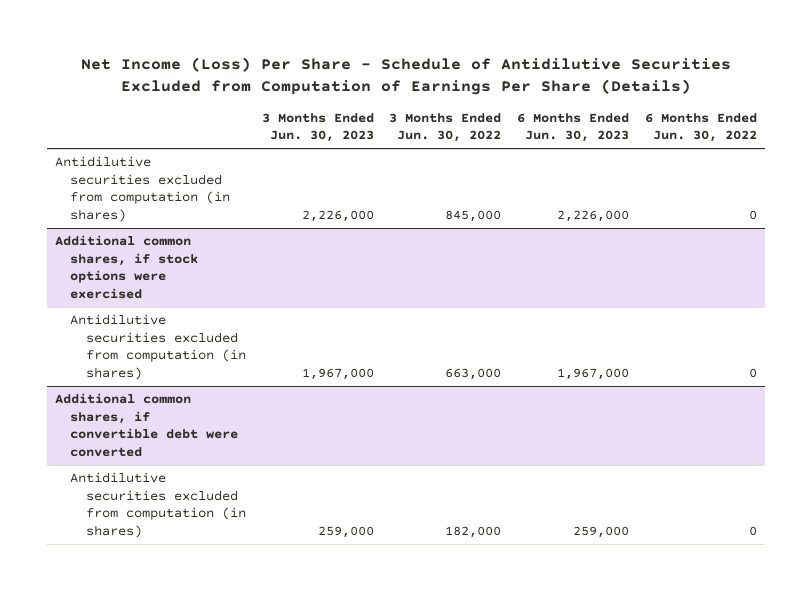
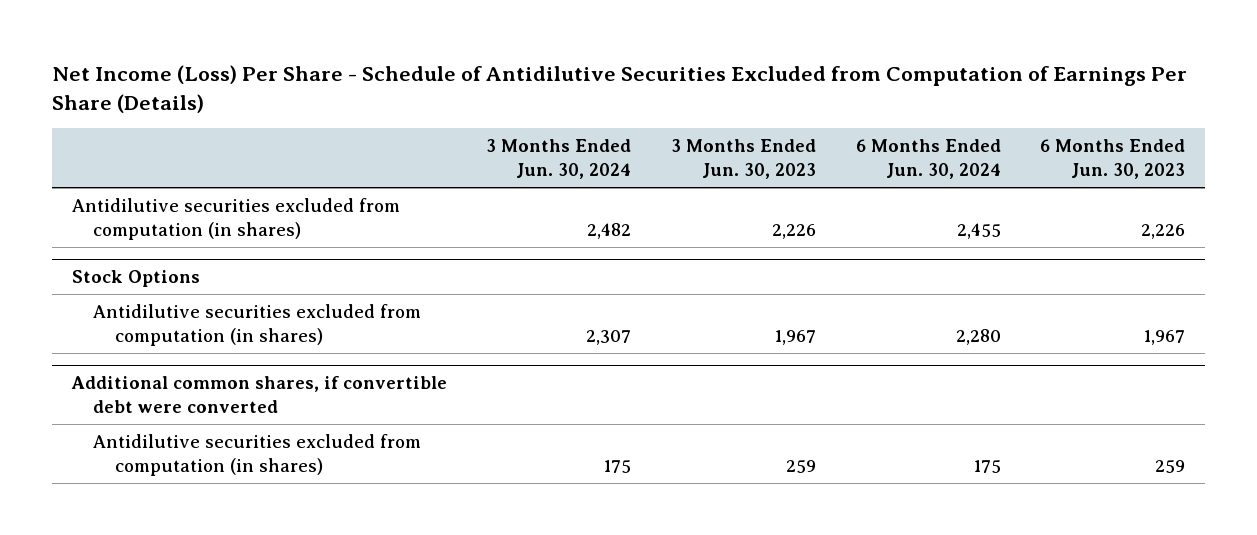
- | 3 Months Ended Jun. 30, 2023 | 3 Months Ended Jun. 30, 2022 | 6 Months Ended Jun. 30, 2023 | 6 Months Ended Jun. 30, 2022
+ | 3 Months Ended Jun. 30, 2024 | 3 Months Ended Jun. 30, 2023 | 6 Months Ended Jun. 30, 2024 | 6 Months Ended Jun. 30, 2023
- Antidilutive securities excluded from computation (in shares) | 2,226,000 | 845,000 | 2,226,000 | 0
- Additional common shares, if stock options were exercised
- Antidilutive securities excluded from computation (in shares) | 1,967,000 | 663,000 | 1,967,000 | 0
+ Antidilutive securities excluded from computation (in shares) | 2,482 | 2,226 | 2,455 | 2,226
+ Stock Options
+ Antidilutive securities excluded from computation (in shares) | 2,307 | 1,967 | 2,280 | 1,967
@ Additional common shares, if convertible debt were converted
- Antidilutive securities excluded from computation (in shares) | 259,000 | 182,000 | 259,000 | 0
+ Antidilutive securities excluded from computation (in shares) | 175 | 259 | 175 | 259

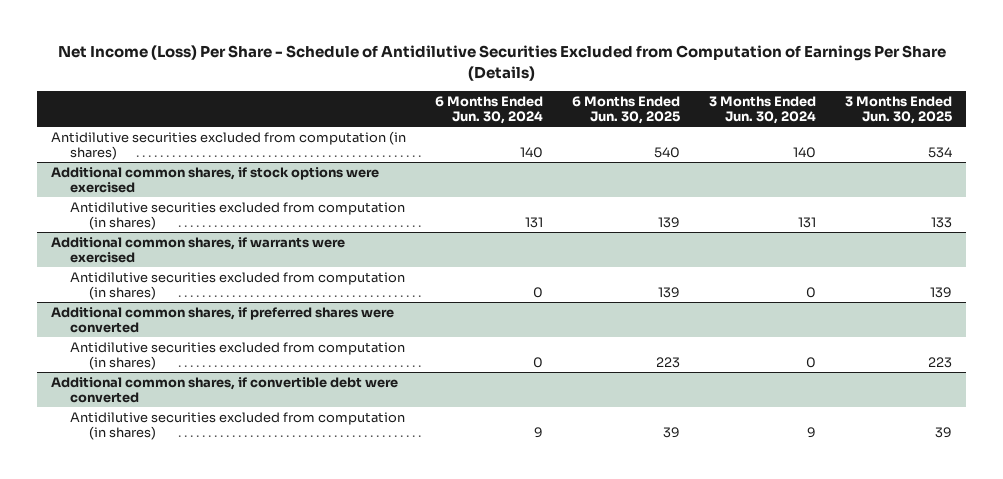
- | 3 Months Ended Jun. 30, 2024 | 3 Months Ended Jun. 30, 2023 | 6 Months Ended Jun. 30, 2024 | 6 Months Ended Jun. 30, 2023
+ | 6 Months Ended Jun. 30, 2024 | 6 Months Ended Jun. 30, 2025 | 3 Months Ended Jun. 30, 2024 | 3 Months Ended Jun. 30, 2025
- Antidilutive securities excluded from computation (in shares) | 2,482 | 2,226 | 2,455 | 2,226
- Stock Options
- Antidilutive securities excluded from computation (in shares) | 2,307 | 1,967 | 2,280 | 1,967
+ Antidilutive securities excluded from computation (in shares) | 140 | 540 | 140 | 534
+ Additional common shares, if stock options were exercised
+ Antidilutive securities excluded from computation (in shares) | 131 | 139 | 131 | 133
+ Additional common shares, if warrants were exercised
+ Antidilutive securities excluded from computation (in shares) | 0 | 139 | 0 | 139
+ Additional common shares, if preferred shares were converted
+ Antidilutive securities excluded from computation (in shares) | 0 | 223 | 0 | 223
@ Additional common shares, if convertible debt were converted
- Antidilutive securities excluded from computation (in shares) | 175 | 259 | 175 | 259
+ Antidilutive securities excluded from computation (in shares) | 9 | 39 | 9 | 39

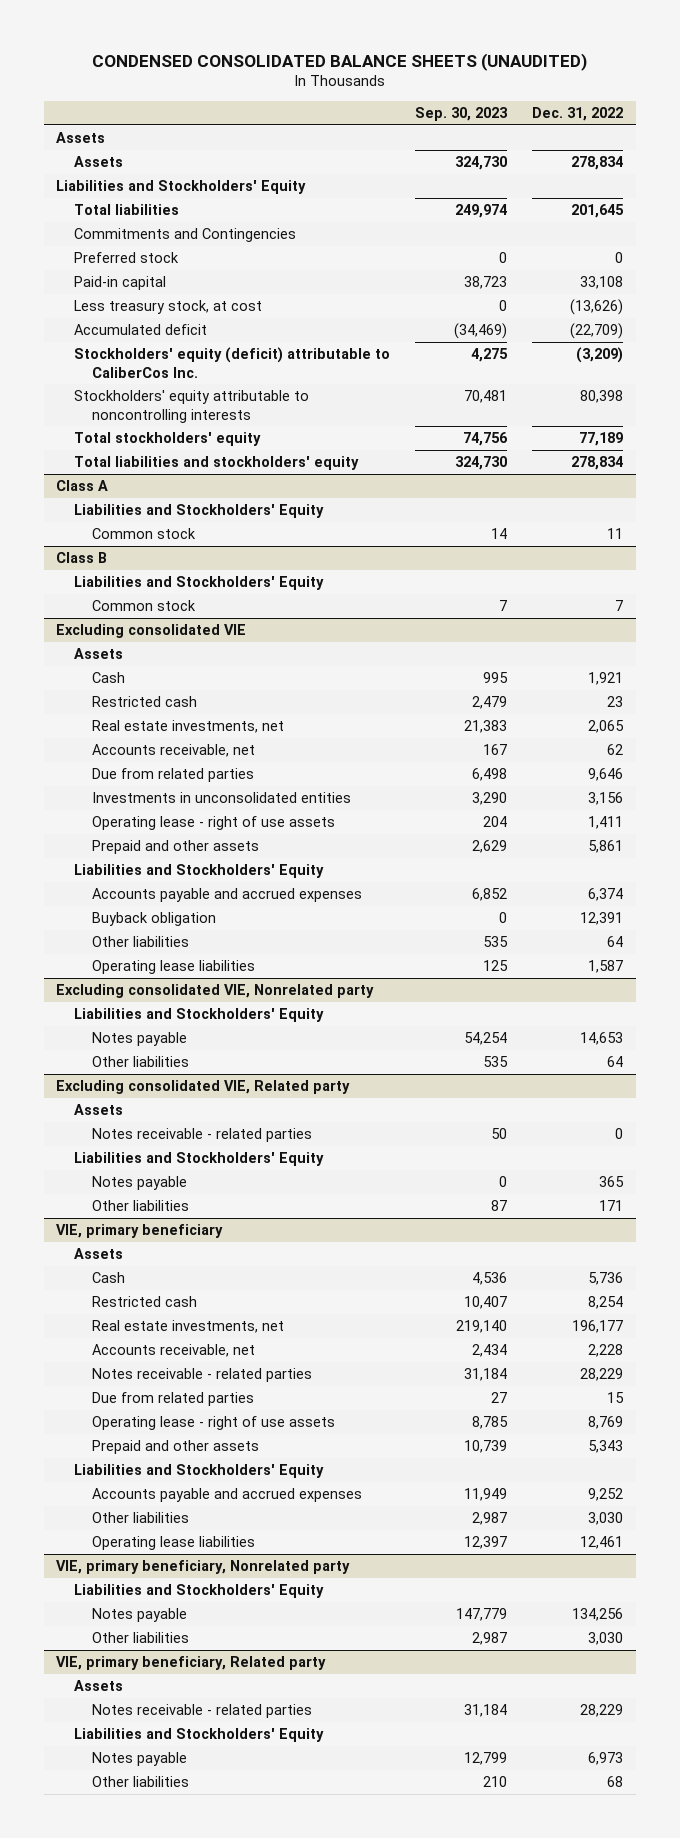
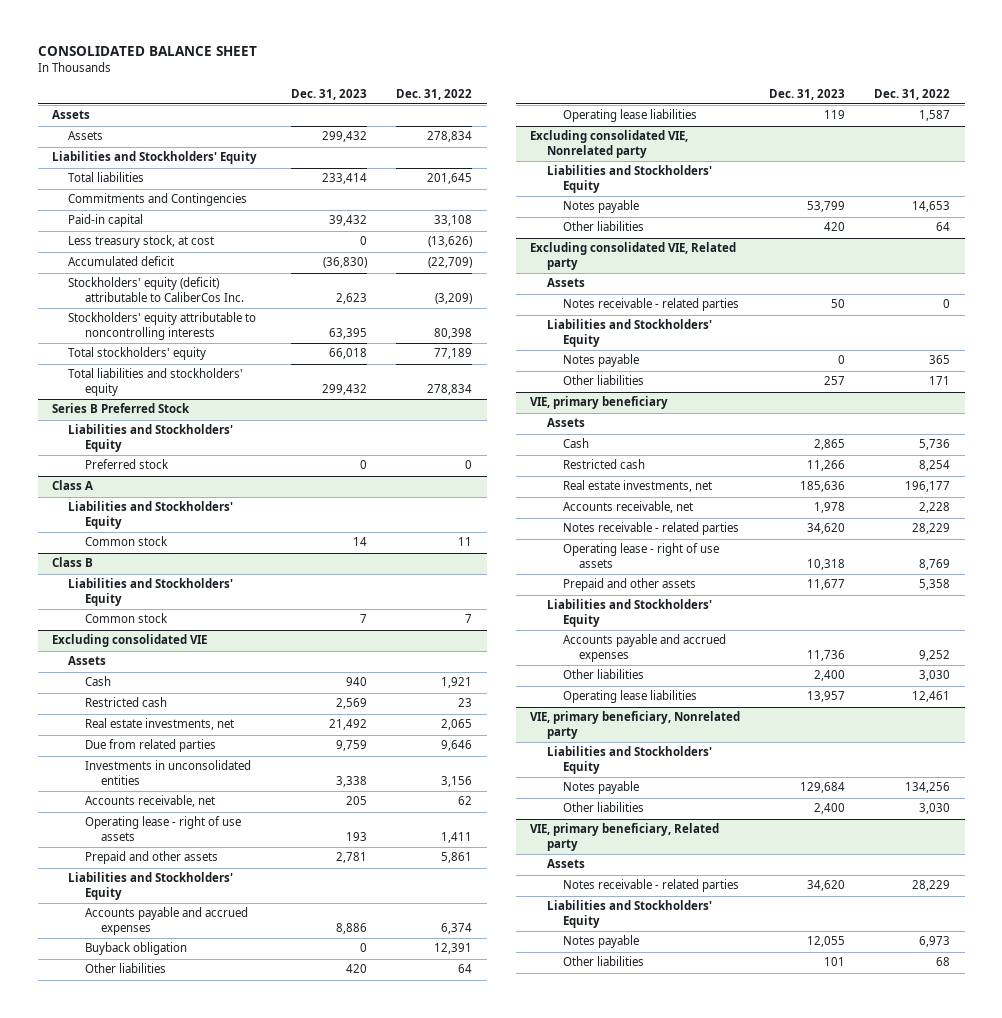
- CONDENSED CONSOLIDATED BALANCE SHEETS (UNAUDITED)
+ CONSOLIDATED BALANCE SHEET
- | Sep. 30, 2023 | Dec. 31, 2022
+ | Dec. 31, 2023 | Dec. 31, 2022
- Preferred stock | 0 | 0
+ Series B Preferred Stock
+ Liabilities and Stockholders' Equity
+ Preferred stock | 0 | 0
@ Excluding consolidated VIE
moved down: Accounts receivable, net | 205 | 62
@ VIE, primary beneficiary
- Due from related parties | 27 | 15
- Prepaid and other assets | 10,739 | 5,343
+ Prepaid and other assets | 11,677 | 5,358

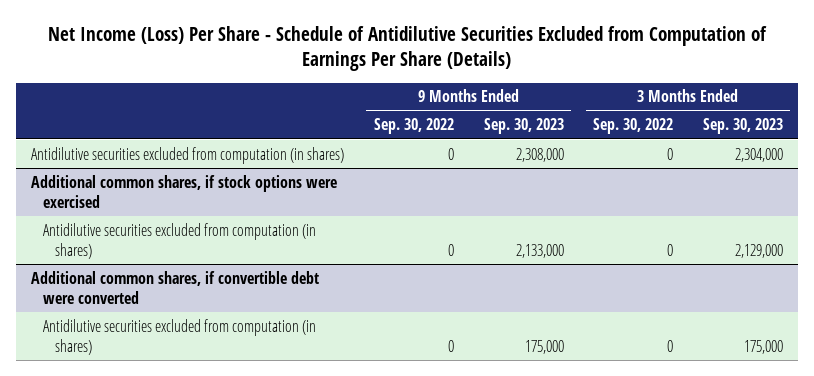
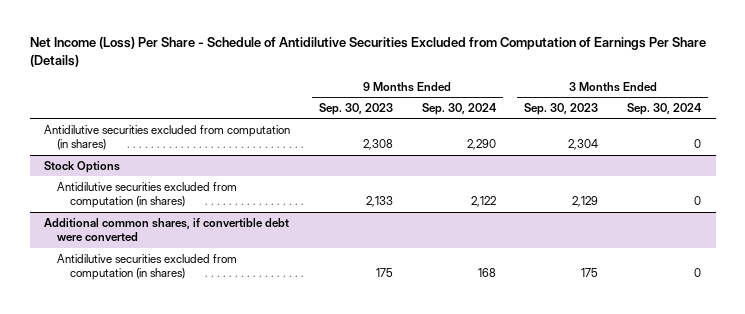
- | 9 Months Ended Sep. 30, 2022 | 9 Months Ended Sep. 30, 2023 | 3 Months Ended Sep. 30, 2022 | 3 Months Ended Sep. 30, 2023
+ | 9 Months Ended Sep. 30, 2023 | 9 Months Ended Sep. 30, 2024 | 3 Months Ended Sep. 30, 2023 | 3 Months Ended Sep. 30, 2024
- Antidilutive securities excluded from computation (in shares) | 0 | 2,308,000 | 0 | 2,304,000
- Additional common shares, if stock options were exercised
- Antidilutive securities excluded from computation (in shares) | 0 | 2,133,000 | 0 | 2,129,000
+ Antidilutive securities excluded from computation (in shares) | 2,308 | 2,290 | 2,304 | 0
+ Stock Options
+ Antidilutive securities excluded from computation (in shares) | 2,133 | 2,122 | 2,129 | 0
@ Additional common shares, if convertible debt were converted
- Antidilutive securities excluded from computation (in shares) | 0 | 175,000 | 0 | 175,000
+ Antidilutive securities excluded from computation (in shares) | 175 | 168 | 175 | 0

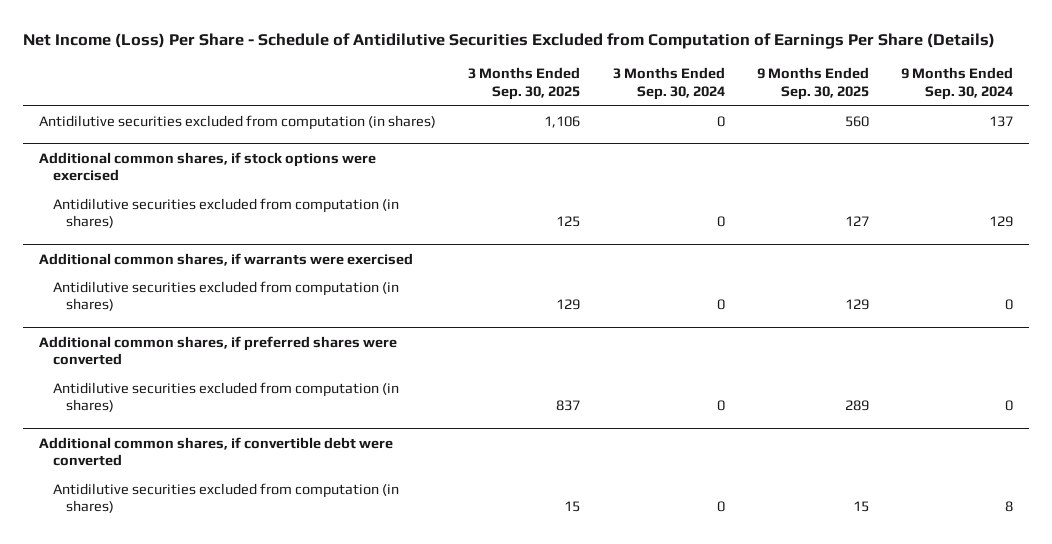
- | 9 Months Ended Sep. 30, 2023 | 9 Months Ended Sep. 30, 2024 | 3 Months Ended Sep. 30, 2023 | 3 Months Ended Sep. 30, 2024
+ | 3 Months Ended Sep. 30, 2025 | 3 Months Ended Sep. 30, 2024 | 9 Months Ended Sep. 30, 2025 | 9 Months Ended Sep. 30, 2024
- Antidilutive securities excluded from computation (in shares) | 2,308 | 2,290 | 2,304 | 0
- Stock Options
- Antidilutive securities excluded from computation (in shares) | 2,133 | 2,122 | 2,129 | 0
+ Antidilutive securities excluded from computation (in shares) | 1,106 | 0 | 560 | 137
+ Additional common shares, if stock options were exercised
+ Antidilutive securities excluded from computation (in shares) | 125 | 0 | 127 | 129
+ Additional common shares, if warrants were exercised
+ Antidilutive securities excluded from computation (in shares) | 129 | 0 | 129 | 0
+ Additional common shares, if preferred shares were converted
+ Antidilutive securities excluded from computation (in shares) | 837 | 0 | 289 | 0
@ Additional common shares, if convertible debt were converted
- Antidilutive securities excluded from computation (in shares) | 175 | 168 | 175 | 0
+ Antidilutive securities excluded from computation (in shares) | 15 | 0 | 15 | 8

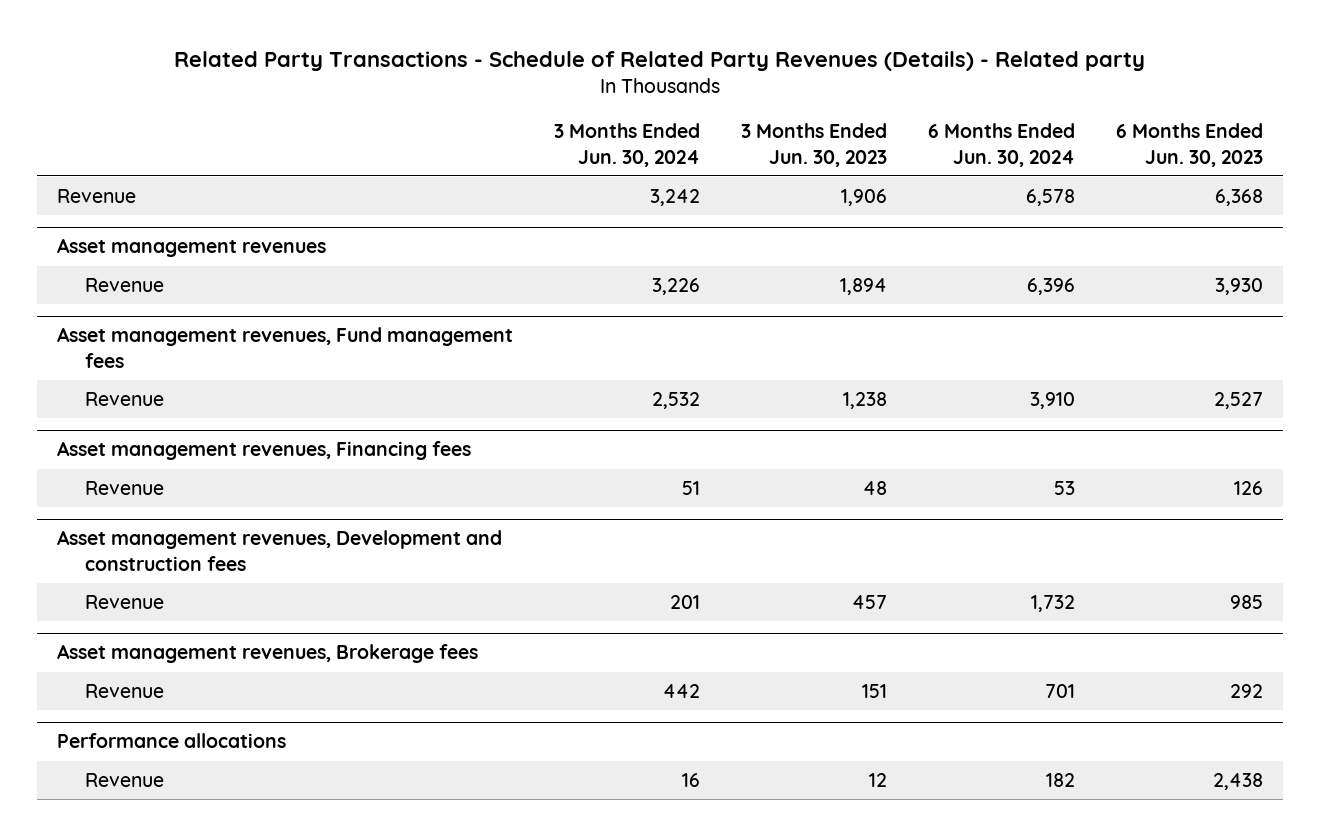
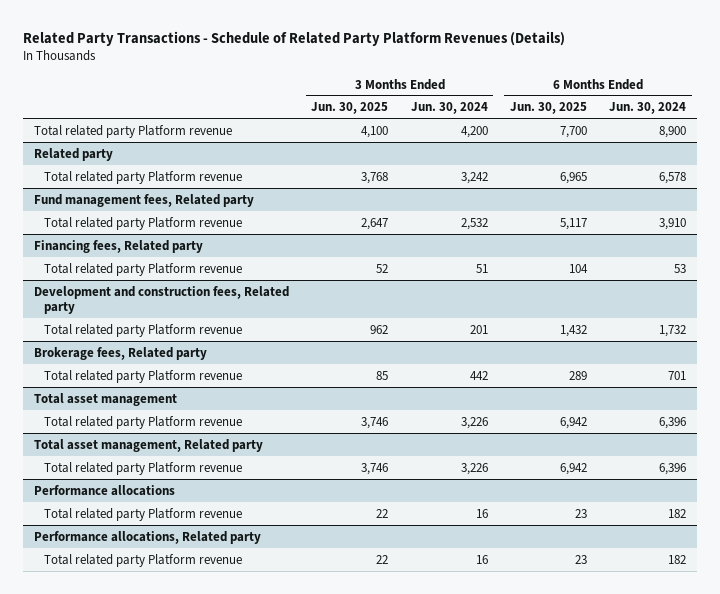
- Related Party Transactions - Schedule of Related Party Revenues (Details) - Related party
+ Related Party Transactions - Schedule of Related Party Platform Revenues (Details)
- | 3 Months Ended Jun. 30, 2024 | 3 Months Ended Jun. 30, 2023 | 6 Months Ended Jun. 30, 2024 | 6 Months Ended Jun. 30, 2023
+ | 3 Months Ended Jun. 30, 2025 | 3 Months Ended Jun. 30, 2024 | 6 Months Ended Jun. 30, 2025 | 6 Months Ended Jun. 30, 2024
- Revenue | 3,242 | 1,906 | 6,578 | 6,368
- Asset management revenues
- Revenue | 3,226 | 1,894 | 6,396 | 3,930
- Asset management revenues, Fund management fees
- Revenue | 2,532 | 1,238 | 3,910 | 2,527
- Asset management revenues, Financing fees
- Revenue | 51 | 48 | 53 | 126
- Asset management revenues, Development and construction fees
- Revenue | 201 | 457 | 1,732 | 985
- Asset management revenues, Brokerage fees
- Revenue | 442 | 151 | 701 | 292
+ Total related party Platform revenue | 4,100 | 4,200 | 7,700 | 8,900
+ Related party
+ Total related party Platform revenue | 3,768 | 3,242 | 6,965 | 6,578
+ Fund management fees, Related party
+ Total related party Platform revenue | 2,647 | 2,532 | 5,117 | 3,910
+ Financing fees, Related party
+ Total related party Platform revenue | 52 | 51 | 104 | 53
+ Development and construction fees, Related party
+ Total related party Platform revenue | 962 | 201 | 1,432 | 1,732
+ Brokerage fees, Related party
+ Total related party Platform revenue | 85 | 442 | 289 | 701
+ Total asset management
+ Total related party Platform revenue | 3,746 | 3,226 | 6,942 | 6,396
+ Total asset management, Related party
+ Total related party Platform revenue | 3,746 | 3,226 | 6,942 | 6,396
@ Performance allocations
- Revenue | 16 | 12 | 182 | 2,438
+ Total related party Platform revenue | 22 | 16 | 23 | 182
+ Performance allocations, Related party
+ Total related party Platform revenue | 22 | 16 | 23 | 182

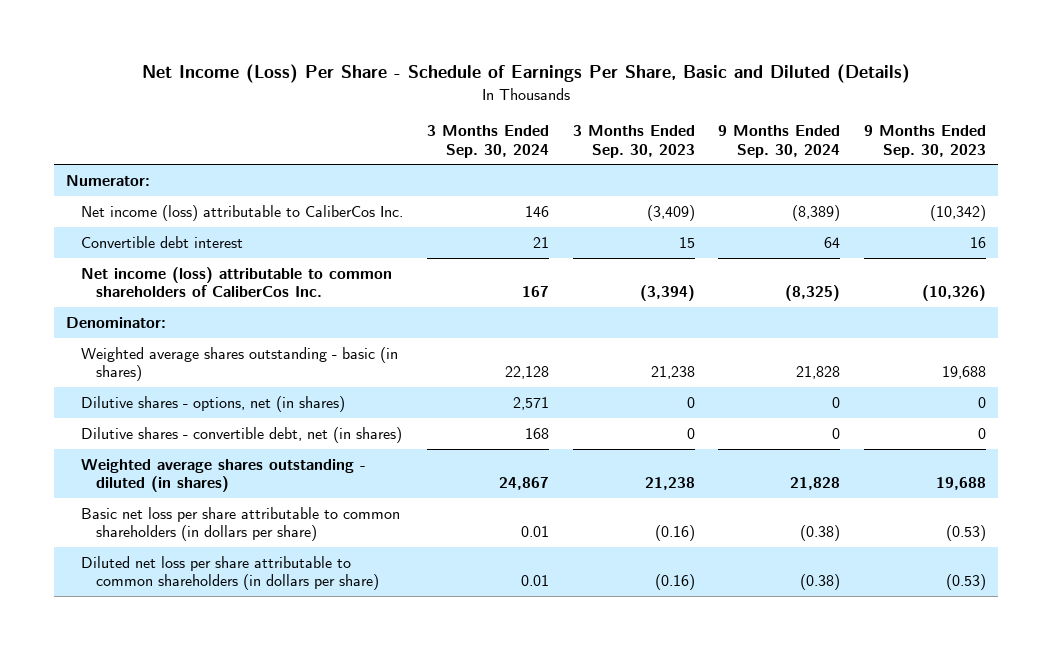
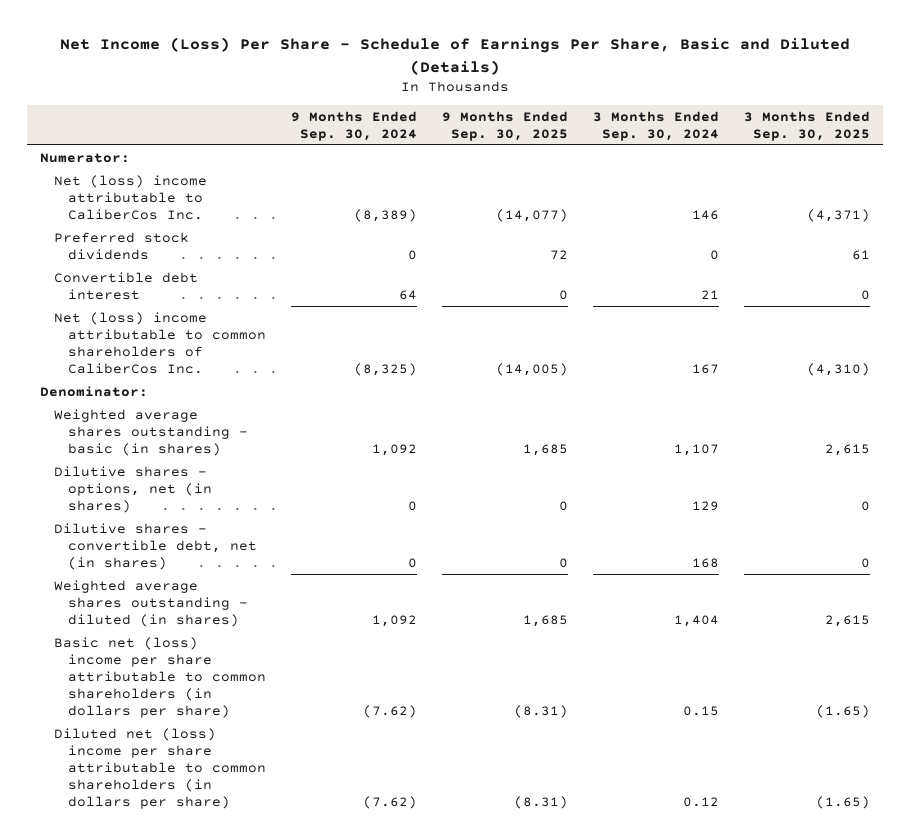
- | 3 Months Ended Sep. 30, 2024 | 3 Months Ended Sep. 30, 2023 | 9 Months Ended Sep. 30, 2024 | 9 Months Ended Sep. 30, 2023
+ | 9 Months Ended Sep. 30, 2024 | 9 Months Ended Sep. 30, 2025 | 3 Months Ended Sep. 30, 2024 | 3 Months Ended Sep. 30, 2025
- Net income (loss) attributable to CaliberCos Inc. | 146 | (3,409) | (8,389) | (10,342)
+ Net (loss) income attributable to CaliberCos Inc. | (8,389) | (14,077) | 146 | (4,371)
+ Preferred stock dividends | 0 | 72 | 0 | 61
- Net income (loss) attributable to common shareholders of CaliberCos Inc. | 167 | (3,394) | (8,325) | (10,326)
+ Net (loss) income attributable to common shareholders of CaliberCos Inc. | (8,325) | (14,005) | 167 | (4,310)
- Weighted average shares outstanding - basic (in shares) | 22,128 | 21,238 | 21,828 | 19,688
- Dilutive shares - options, net (in shares) | 2,571 | 0 | 0 | 0
+ Weighted average shares outstanding - basic (in shares) | 1,092 | 1,685 | 1,107 | 2,615
+ Dilutive shares - options, net (in shares) | 0 | 0 | 129 | 0
- Weighted average shares outstanding - diluted (in shares) | 24,867 | 21,238 | 21,828 | 19,688
- Basic net loss per share attributable to common shareholders (in dollars per share) | 0.01 | (0.16) | (0.38) | (0.53)
- Diluted net loss per share attributable to common shareholders (in dollars per share) | 0.01 | (0.16) | (0.38) | (0.53)
+ Weighted average shares outstanding - diluted (in shares) | 1,092 | 1,685 | 1,404 | 2,615
+ Basic net (loss) income per share attributable to common shareholders (in dollars per share) | (7.62) | (8.31) | 0.15 | (1.65)
+ Diluted net (loss) income per share attributable to common shareholders (in dollars per share) | (7.62) | (8.31) | 0.12 | (1.65)

